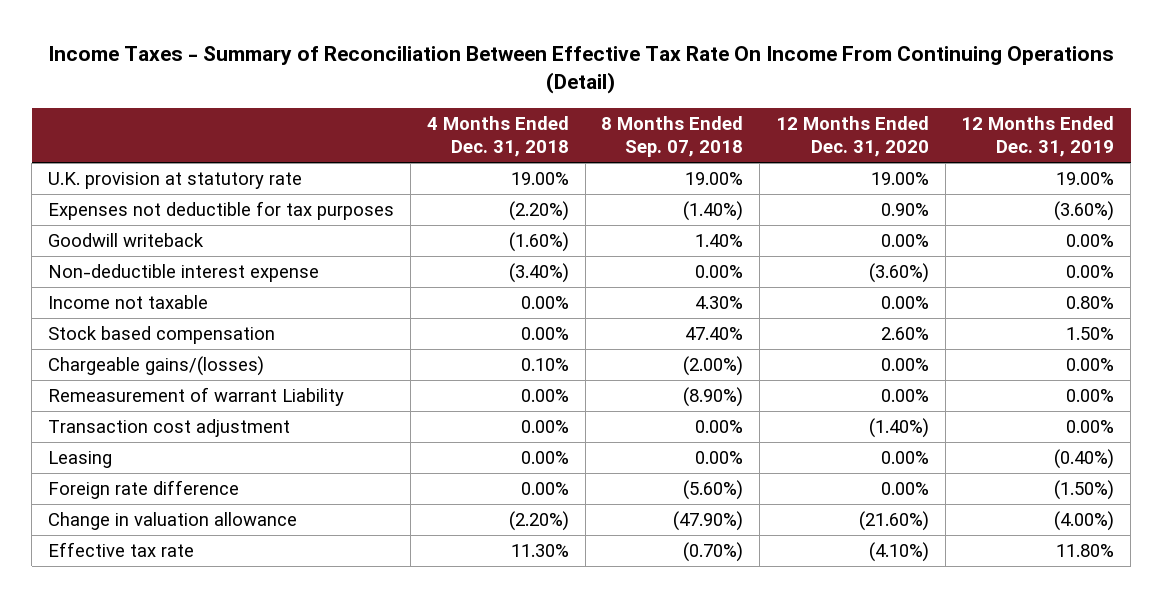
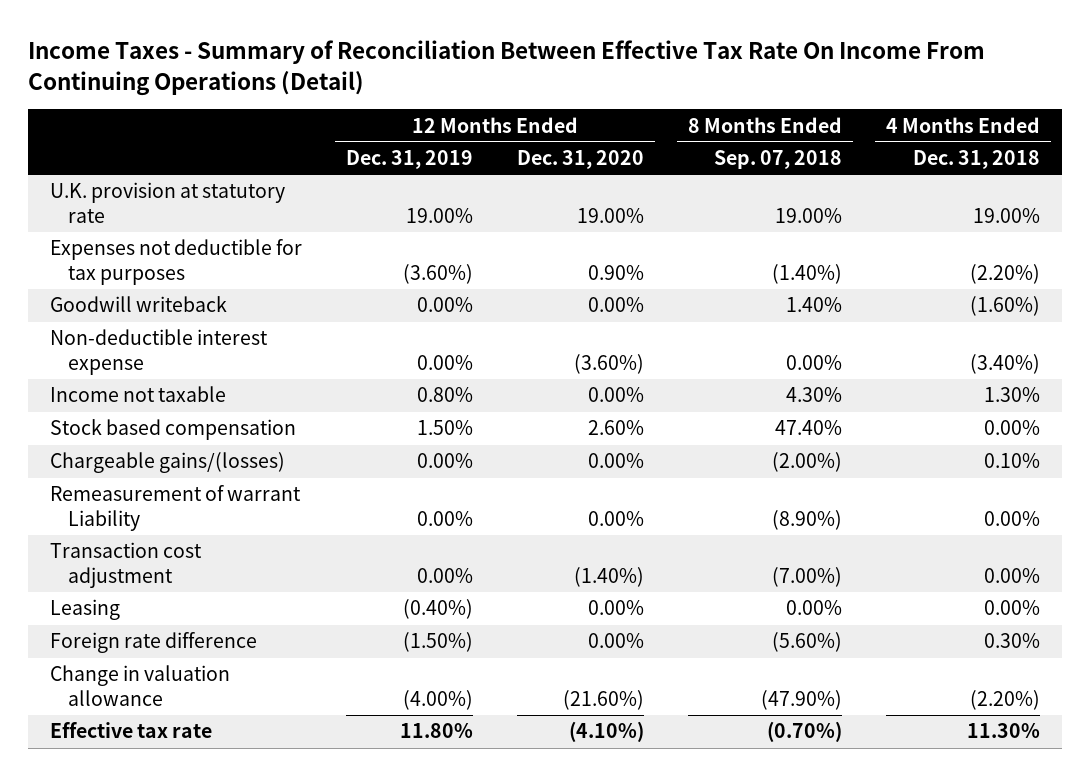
- | 4 Months Ended Dec. 31, 2018 | 8 Months Ended Sep. 07, 2018 | 12 Months Ended Dec. 31, 2020 | 12 Months Ended Dec. 31, 2019
+ | 12 Months Ended Dec. 31, 2019 | 12 Months Ended Dec. 31, 2020 | 8 Months Ended Sep. 07, 2018 | 4 Months Ended Dec. 31, 2018
- Income not taxable | 0.00% | 4.30% | 0.00% | 0.80%
+ Income not taxable | 0.80% | 0.00% | 4.30% | 1.30%
- Transaction cost adjustment | 0.00% | 0.00% | (1.40%) | 0.00%
+ Transaction cost adjustment | 0.00% | (1.40%) | (7.00%) | 0.00%
- Foreign rate difference | 0.00% | (5.60%) | 0.00% | (1.50%)
+ Foreign rate difference | (1.50%) | 0.00% | (5.60%) | 0.30%

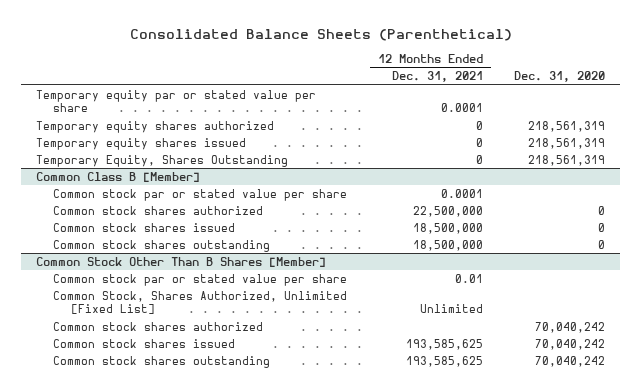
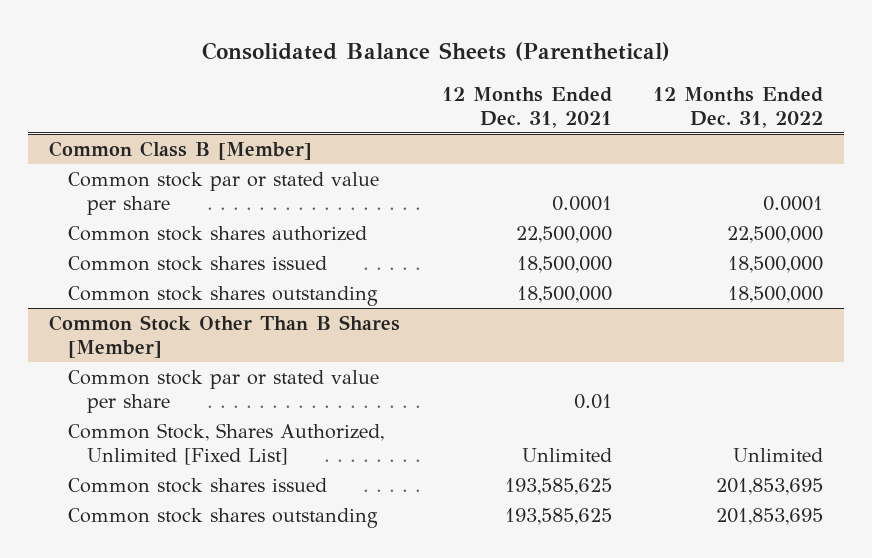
- | 12 Months Ended Dec. 31, 2021 | Dec. 31, 2020
+ | 12 Months Ended Dec. 31, 2021 | 12 Months Ended Dec. 31, 2022
- Temporary equity par or stated value per share | 0.0001 |
- Temporary equity shares authorized | 0 | 218,561,319
- Temporary equity shares issued | 0 | 218,561,319
- Temporary Equity, Shares Outstanding | 0 | 218,561,319
@ Common Stock Other Than B Shares [Member]
- Common stock shares authorized | | 70,040,242

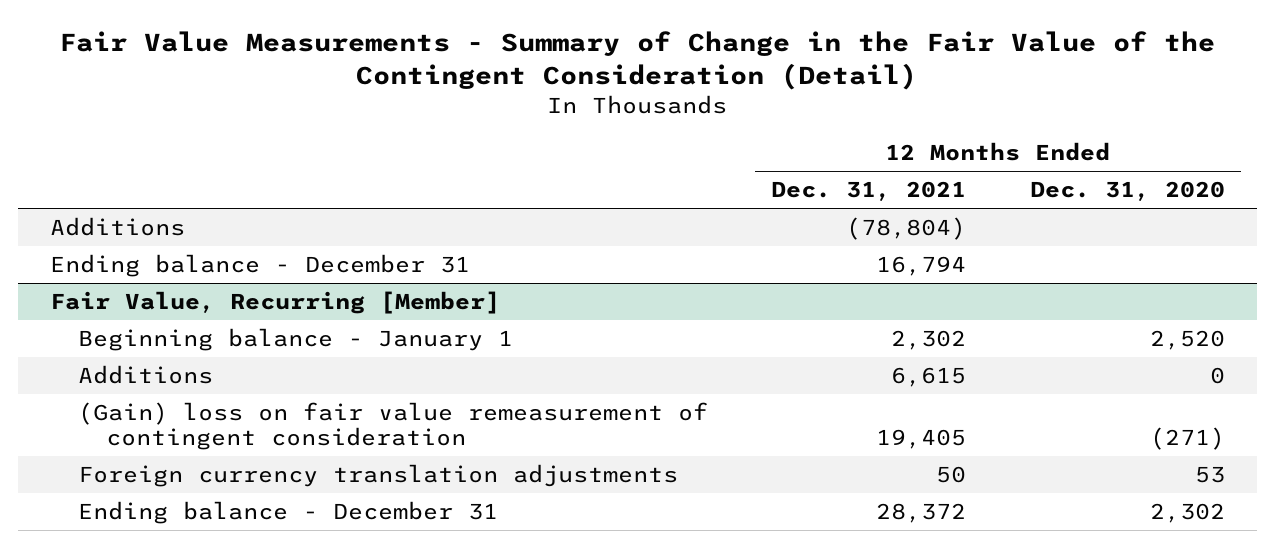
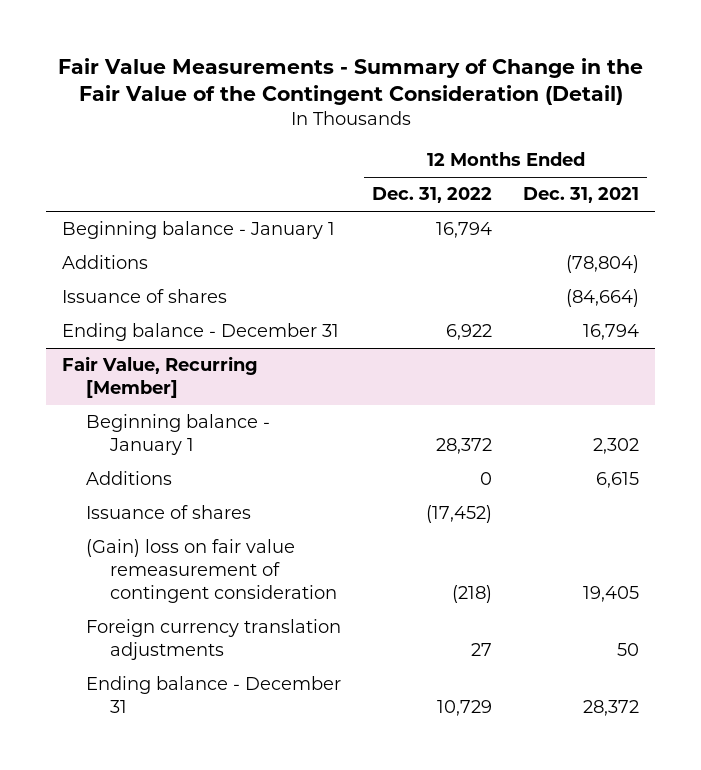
- | 12 Months Ended Dec. 31, 2021 | 12 Months Ended Dec. 31, 2020
+ | 12 Months Ended Dec. 31, 2022 | 12 Months Ended Dec. 31, 2021
+ Beginning balance - January 1 | 16,794 |
+ Issuance of shares | | (84,664)
@ Fair Value, Recurring [Member]
+ Issuance of shares | (17,452) |

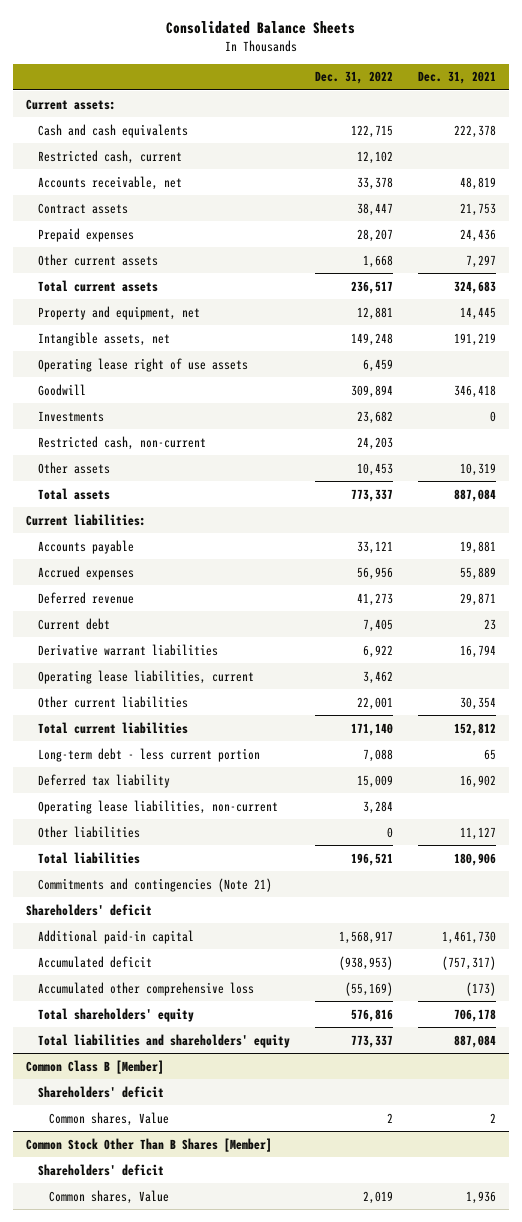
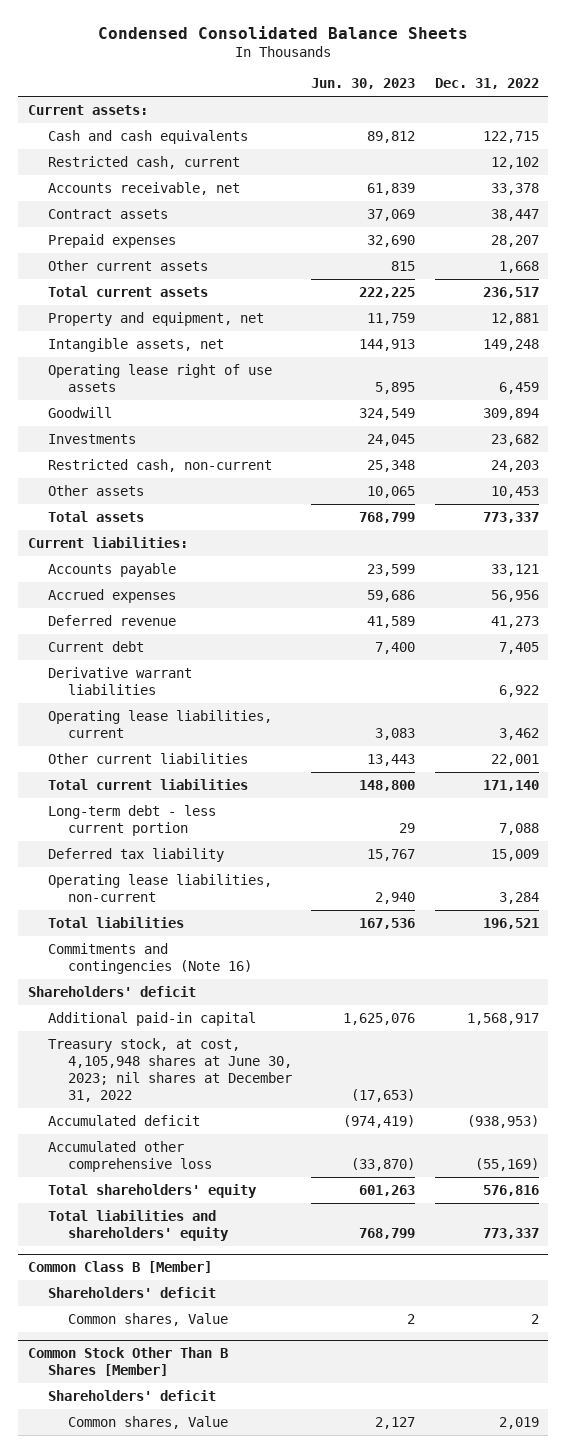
- Consolidated Balance Sheets
+ Condensed Consolidated Balance Sheets
- | Dec. 31, 2022 | Dec. 31, 2021
+ | Jun. 30, 2023 | Dec. 31, 2022
- Other liabilities | 0 | 11,127
- Commitments and contingencies (Note 21)
+ Commitments and contingencies (Note 16)
+ Treasury stock, at cost, 4,105,948 shares at June 30, 2023; nil shares at December 31, 2022 | (17,653) |

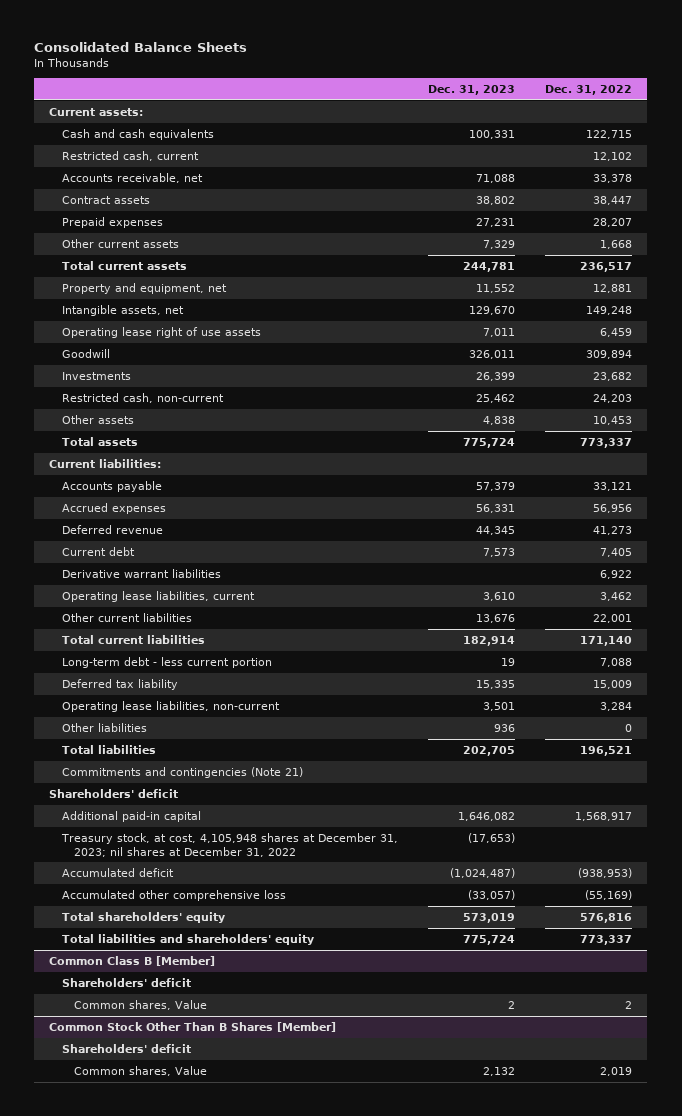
- Condensed Consolidated Balance Sheets
+ Consolidated Balance Sheets
- | Jun. 30, 2023 | Dec. 31, 2022
+ | Dec. 31, 2023 | Dec. 31, 2022
+ Other liabilities | 936 | 0
- Commitments and contingencies (Note 16)
+ Commitments and contingencies (Note 21)
- Treasury stock, at cost, 4,105,948 shares at June 30, 2023; nil shares at December 31, 2022 | (17,653) |
+ Treasury stock, at cost, 4,105,948 shares at December 31, 2023; nil shares at December 31, 2022 | (17,653) |

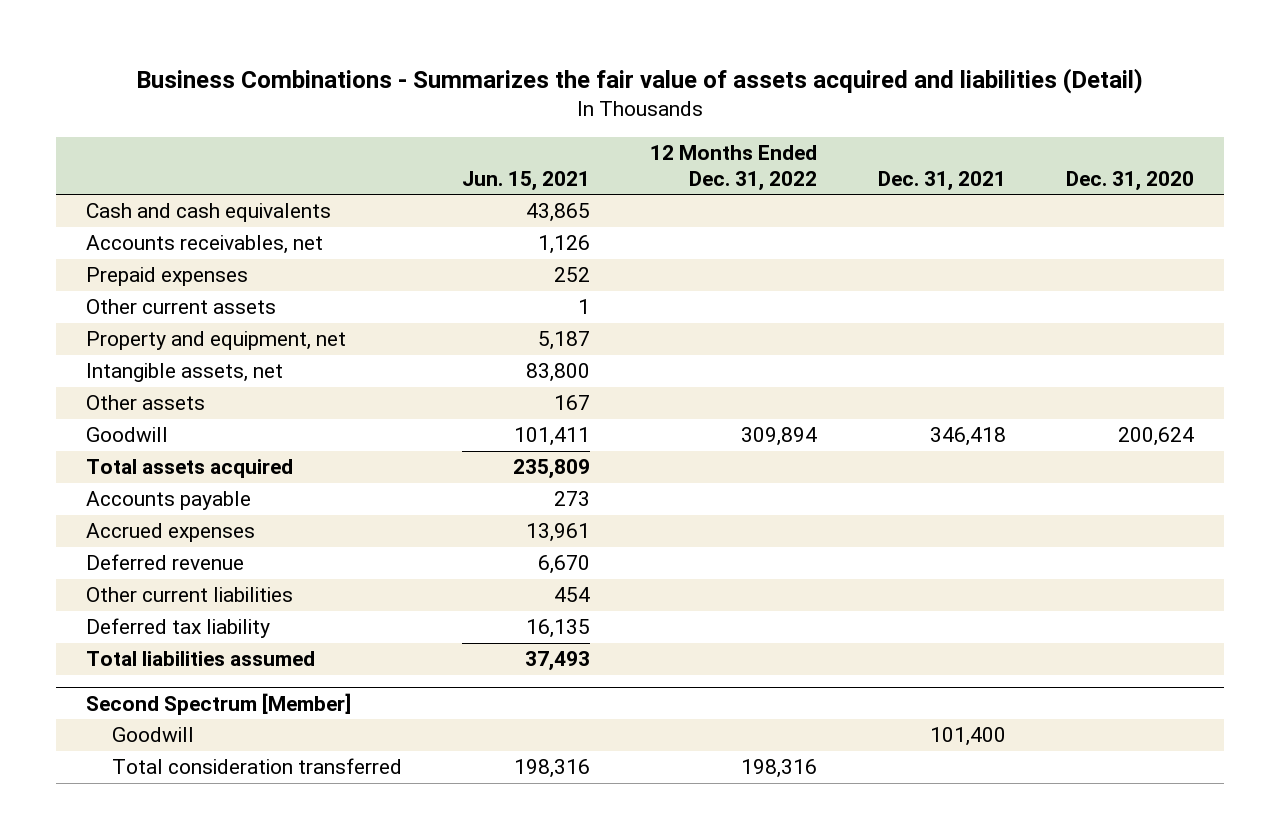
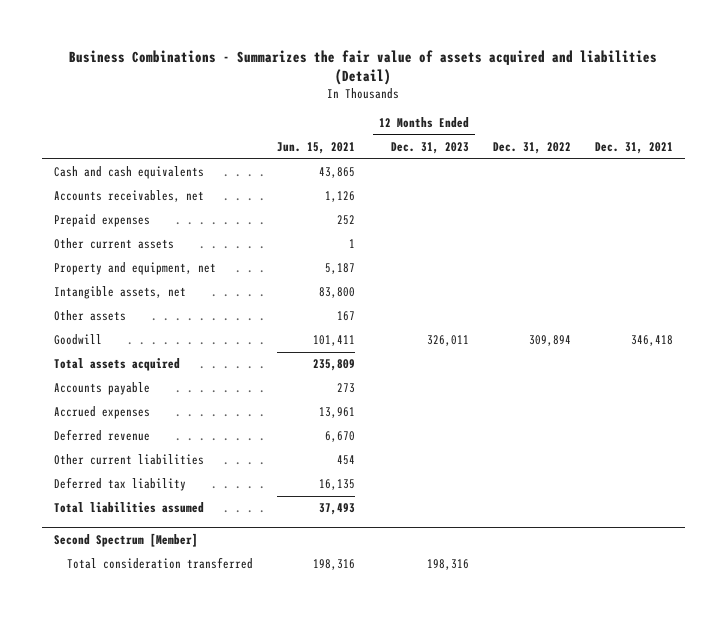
- | Jun. 15, 2021 | 12 Months Ended Dec. 31, 2022 | Dec. 31, 2021 | Dec. 31, 2020
+ | Jun. 15, 2021 | 12 Months Ended Dec. 31, 2023 | Dec. 31, 2022 | Dec. 31, 2021
@ Second Spectrum [Member]
- Goodwill | | | 101,400 |

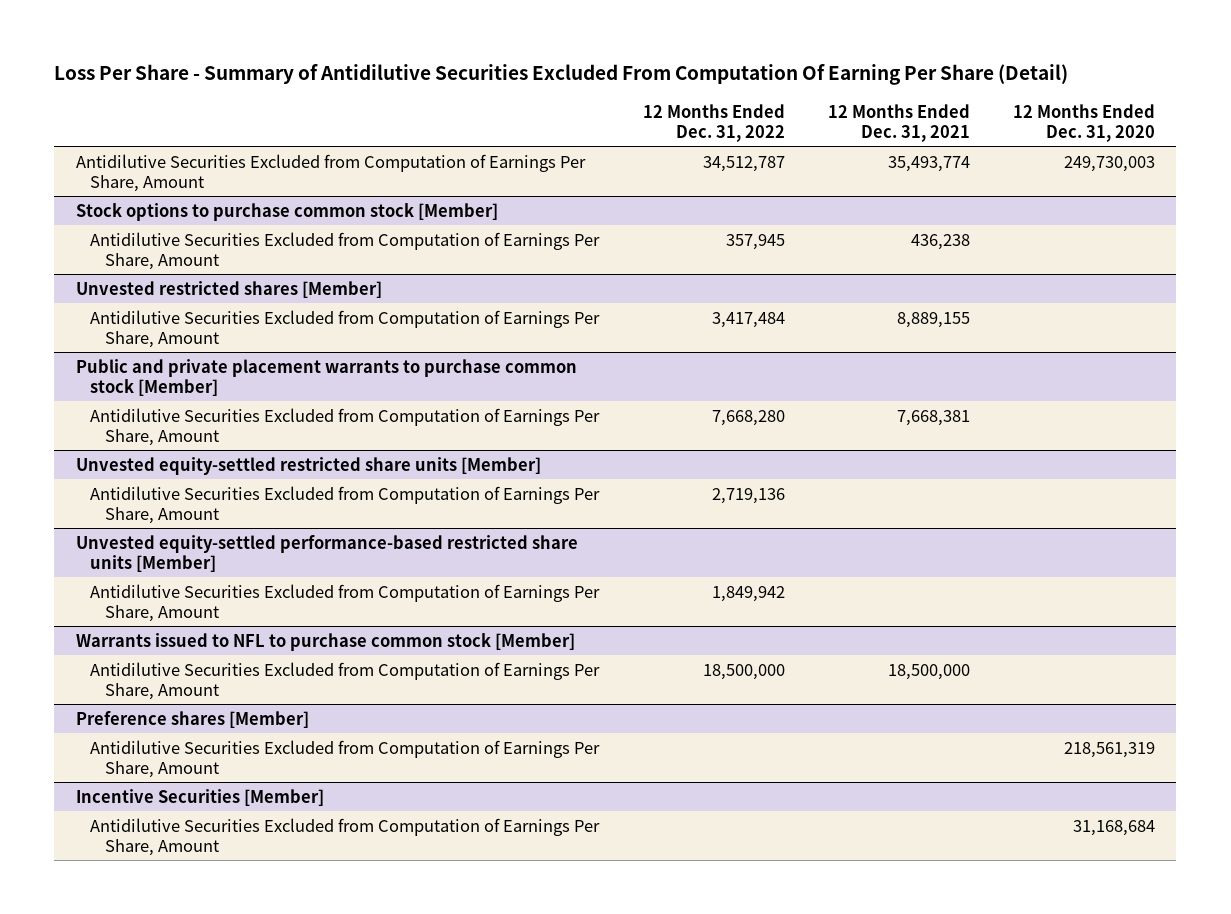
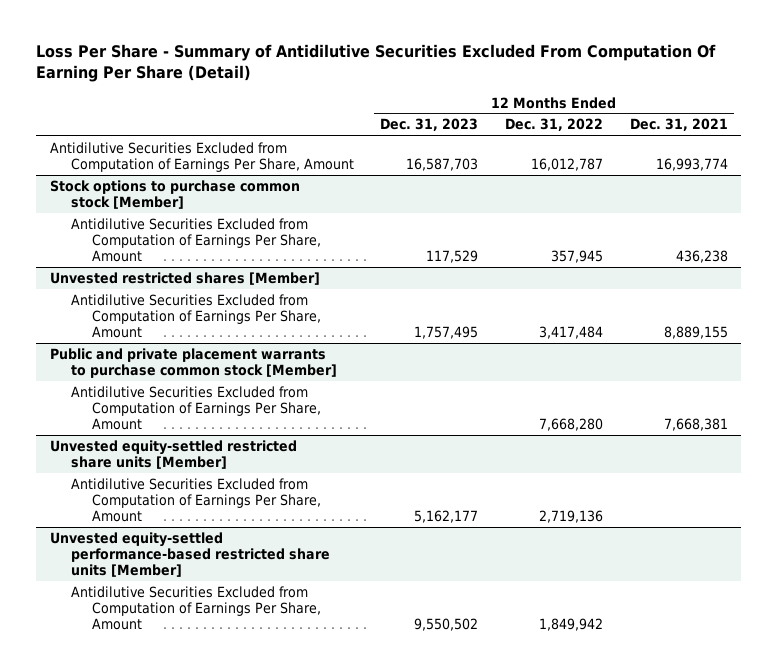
- | 12 Months Ended Dec. 31, 2022 | 12 Months Ended Dec. 31, 2021 | 12 Months Ended Dec. 31, 2020
+ | 12 Months Ended Dec. 31, 2023 | 12 Months Ended Dec. 31, 2022 | 12 Months Ended Dec. 31, 2021
- Antidilutive Securities Excluded from Computation of Earnings Per Share, Amount | 34,512,787 | 35,493,774 | 249,730,003
+ Antidilutive Securities Excluded from Computation of Earnings Per Share, Amount | 16,587,703 | 16,012,787 | 16,993,774
- Warrants issued to NFL to purchase common stock [Member]
- Antidilutive Securities Excluded from Computation of Earnings Per Share, Amount | 18,500,000 | 18,500,000 |
- Preference shares [Member]
- Antidilutive Securities Excluded from Computation of Earnings Per Share, Amount | | | 218,561,319
- Incentive Securities [Member]
- Antidilutive Securities Excluded from Computation of Earnings Per Share, Amount | | | 31,168,684

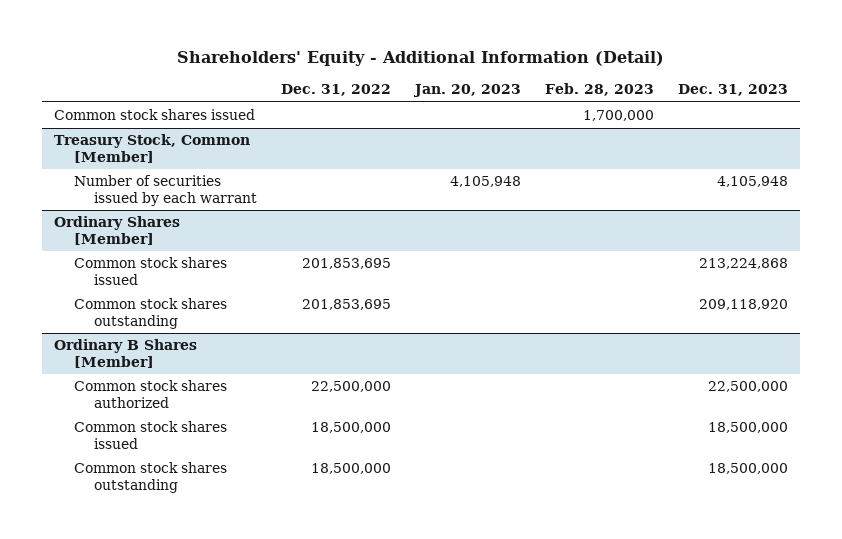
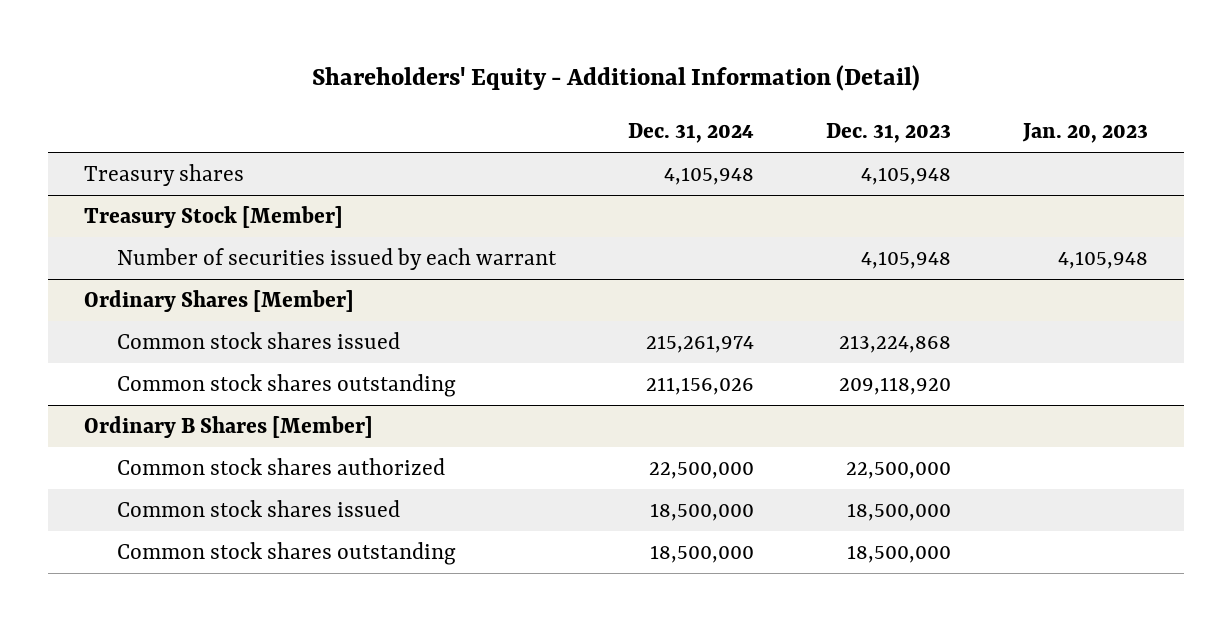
- | Dec. 31, 2022 | Jan. 20, 2023 | Feb. 28, 2023 | Dec. 31, 2023
+ | Dec. 31, 2024 | Dec. 31, 2023 | Jan. 20, 2023
- Common stock shares issued | | | 1,700,000 |
- Treasury Stock, Common [Member]
+ Treasury shares | 4,105,948 | 4,105,948 |
+ Treasury Stock [Member]

